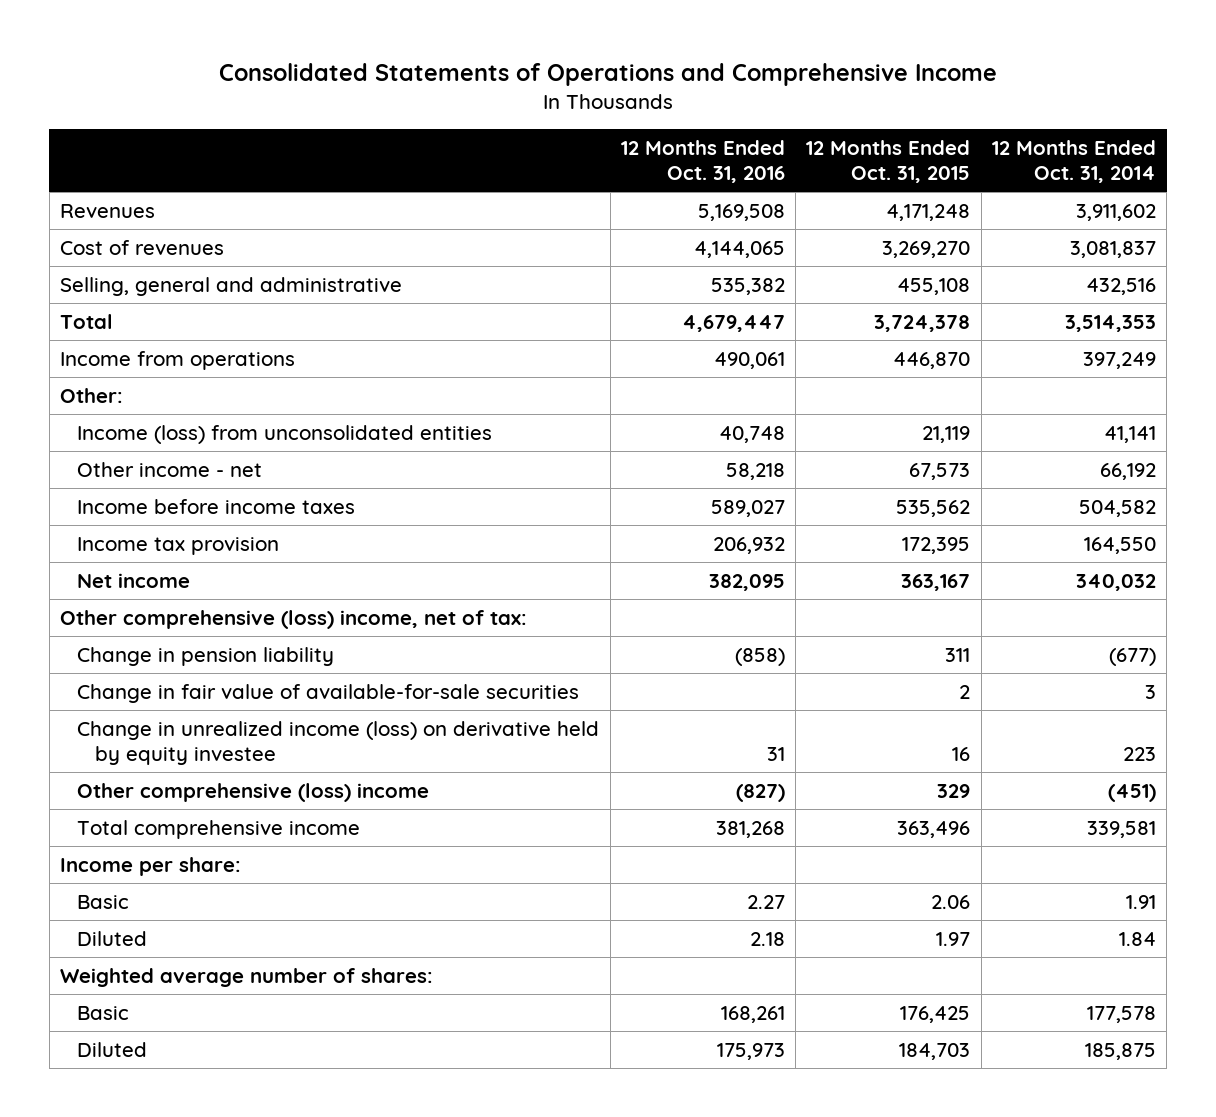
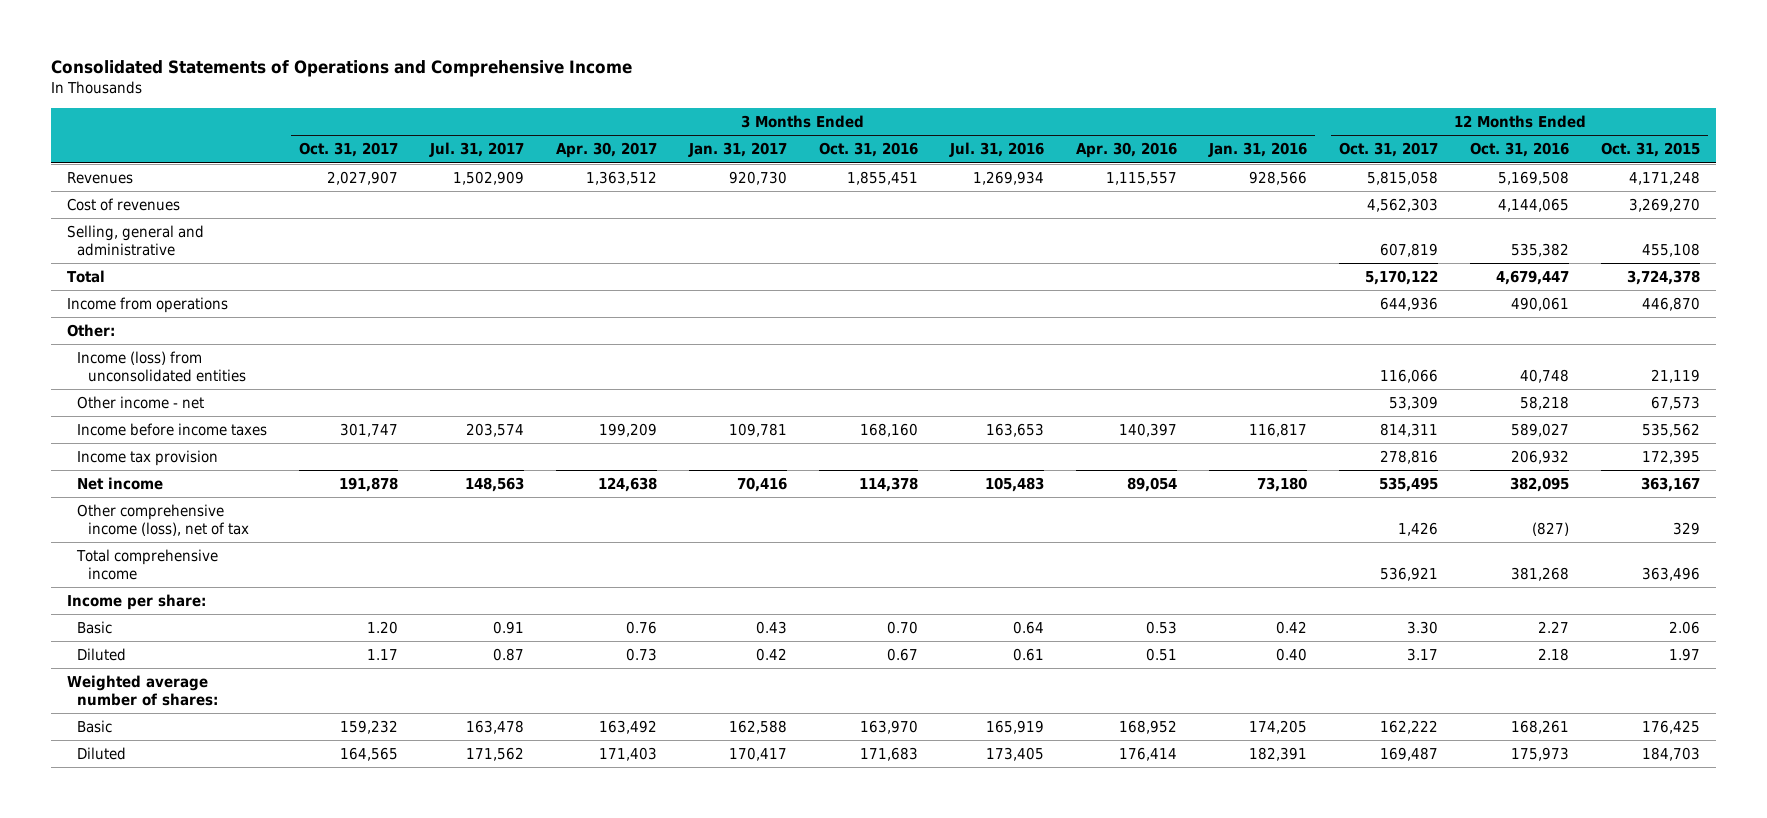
- | 12 Months Ended Oct. 31, 2016 | 12 Months Ended Oct. 31, 2015 | 12 Months Ended Oct. 31, 2014
+ | 3 Months Ended Oct. 31, 2017 | 3 Months Ended Jul. 31, 2017 | 3 Months Ended Apr. 30, 2017 | 3 Months Ended Jan. 31, 2017 | 3 Months Ended Oct. 31, 2016 | 3 Months Ended Jul. 31, 2016 | 3 Months Ended Apr. 30, 2016 | 3 Months Ended Jan. 31, 2016 | 12 Months Ended Oct. 31, 2017 | 12 Months Ended Oct. 31, 2016 | 12 Months Ended Oct. 31, 2015
- Other comprehensive (loss) income, net of tax:
- Change in pension liability | (858) | 311 | (677)
- Change in fair value of available-for-sale securities | | 2 | 3
- Change in unrealized income (loss) on derivative held by equity investee | 31 | 16 | 223
- Other comprehensive (loss) income | (827) | 329 | (451)
+ Other comprehensive income (loss), net of tax | | | | | | | | | 1,426 | (827) | 329

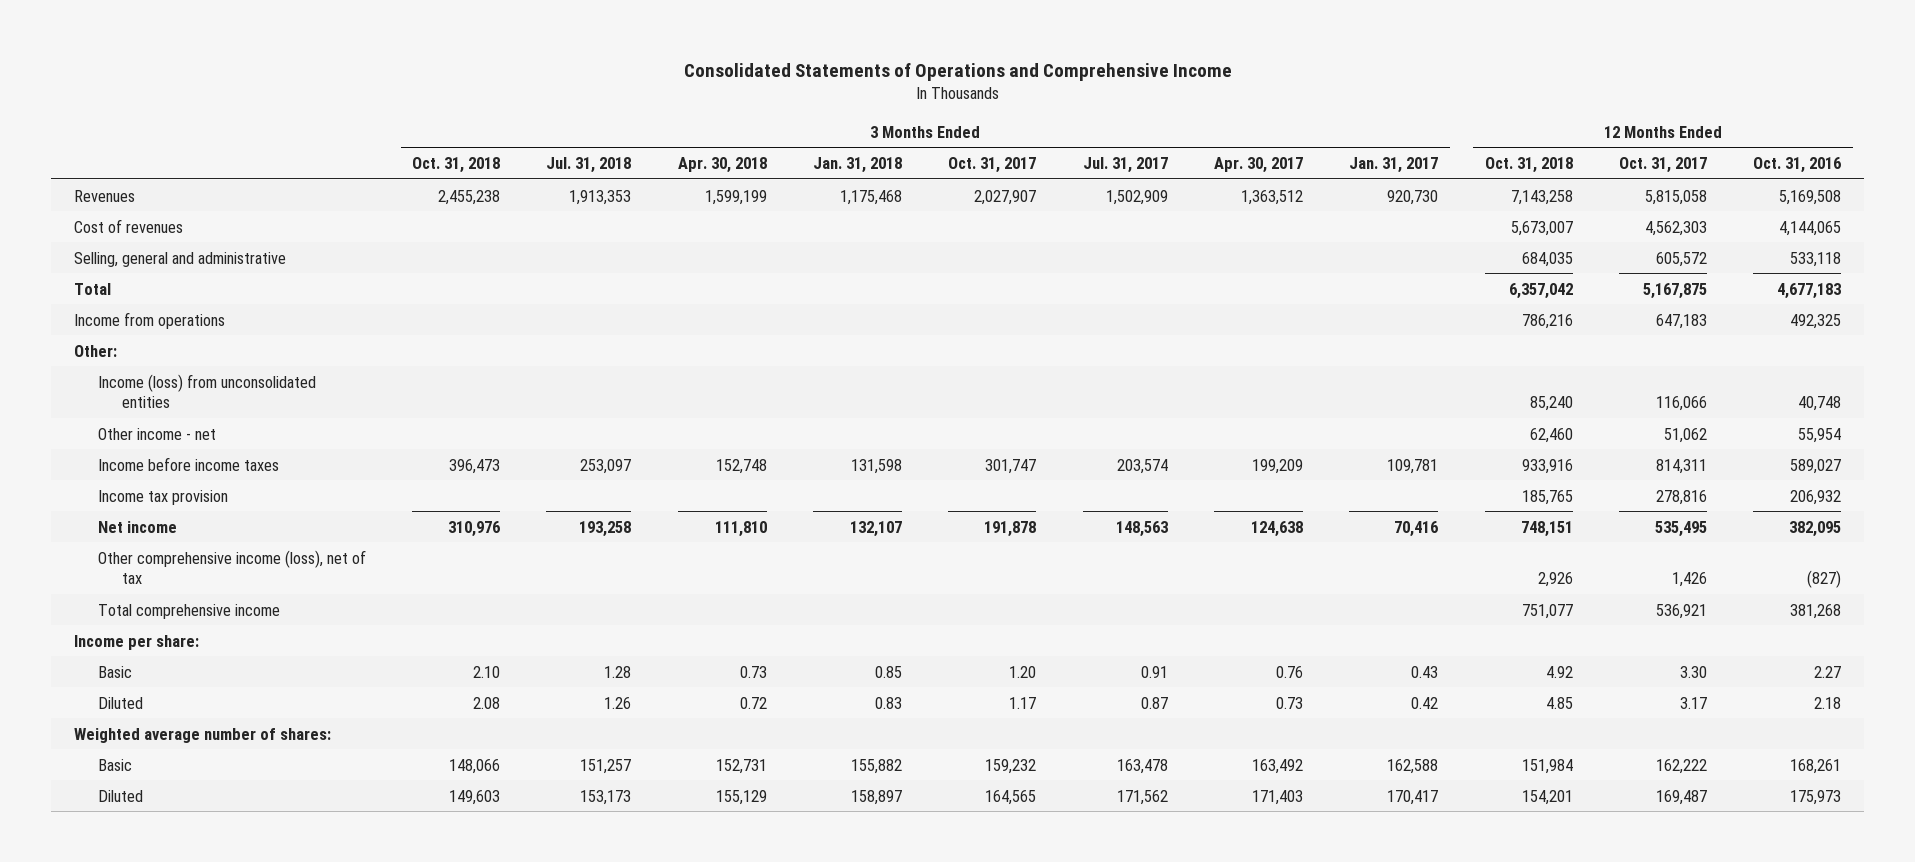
- | 3 Months Ended Oct. 31, 2017 | 3 Months Ended Jul. 31, 2017 | 3 Months Ended Apr. 30, 2017 | 3 Months Ended Jan. 31, 2017 | 3 Months Ended Oct. 31, 2016 | 3 Months Ended Jul. 31, 2016 | 3 Months Ended Apr. 30, 2016 | 3 Months Ended Jan. 31, 2016 | 12 Months Ended Oct. 31, 2017 | 12 Months Ended Oct. 31, 2016 | 12 Months Ended Oct. 31, 2015
+ | 3 Months Ended Oct. 31, 2018 | 3 Months Ended Jul. 31, 2018 | 3 Months Ended Apr. 30, 2018 | 3 Months Ended Jan. 31, 2018 | 3 Months Ended Oct. 31, 2017 | 3 Months Ended Jul. 31, 2017 | 3 Months Ended Apr. 30, 2017 | 3 Months Ended Jan. 31, 2017 | 12 Months Ended Oct. 31, 2018 | 12 Months Ended Oct. 31, 2017 | 12 Months Ended Oct. 31, 2016
- Selling, general and administrative | | | | | | | | | 607,819 | 535,382 | 455,108
- Total | | | | | | | | | 5,170,122 | 4,679,447 | 3,724,378
- Income from operations | | | | | | | | | 644,936 | 490,061 | 446,870
+ Selling, general and administrative | | | | | | | | | 684,035 | 605,572 | 533,118
+ Total | | | | | | | | | 6,357,042 | 5,167,875 | 4,677,183
+ Income from operations | | | | | | | | | 786,216 | 647,183 | 492,325
- Other income - net | | | | | | | | | 53,309 | 58,218 | 67,573
+ Other income - net | | | | | | | | | 62,460 | 51,062 | 55,954

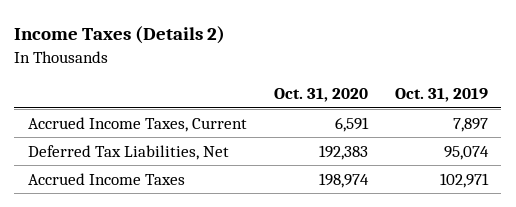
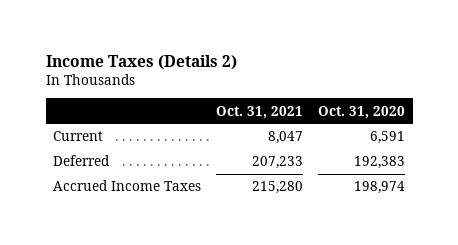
- | Oct. 31, 2020 | Oct. 31, 2019
+ | Oct. 31, 2021 | Oct. 31, 2020
- Accrued Income Taxes, Current | 6,591 | 7,897
- Deferred Tax Liabilities, Net | 192,383 | 95,074
+ Current | 8,047 | 6,591
+ Deferred | 207,233 | 192,383

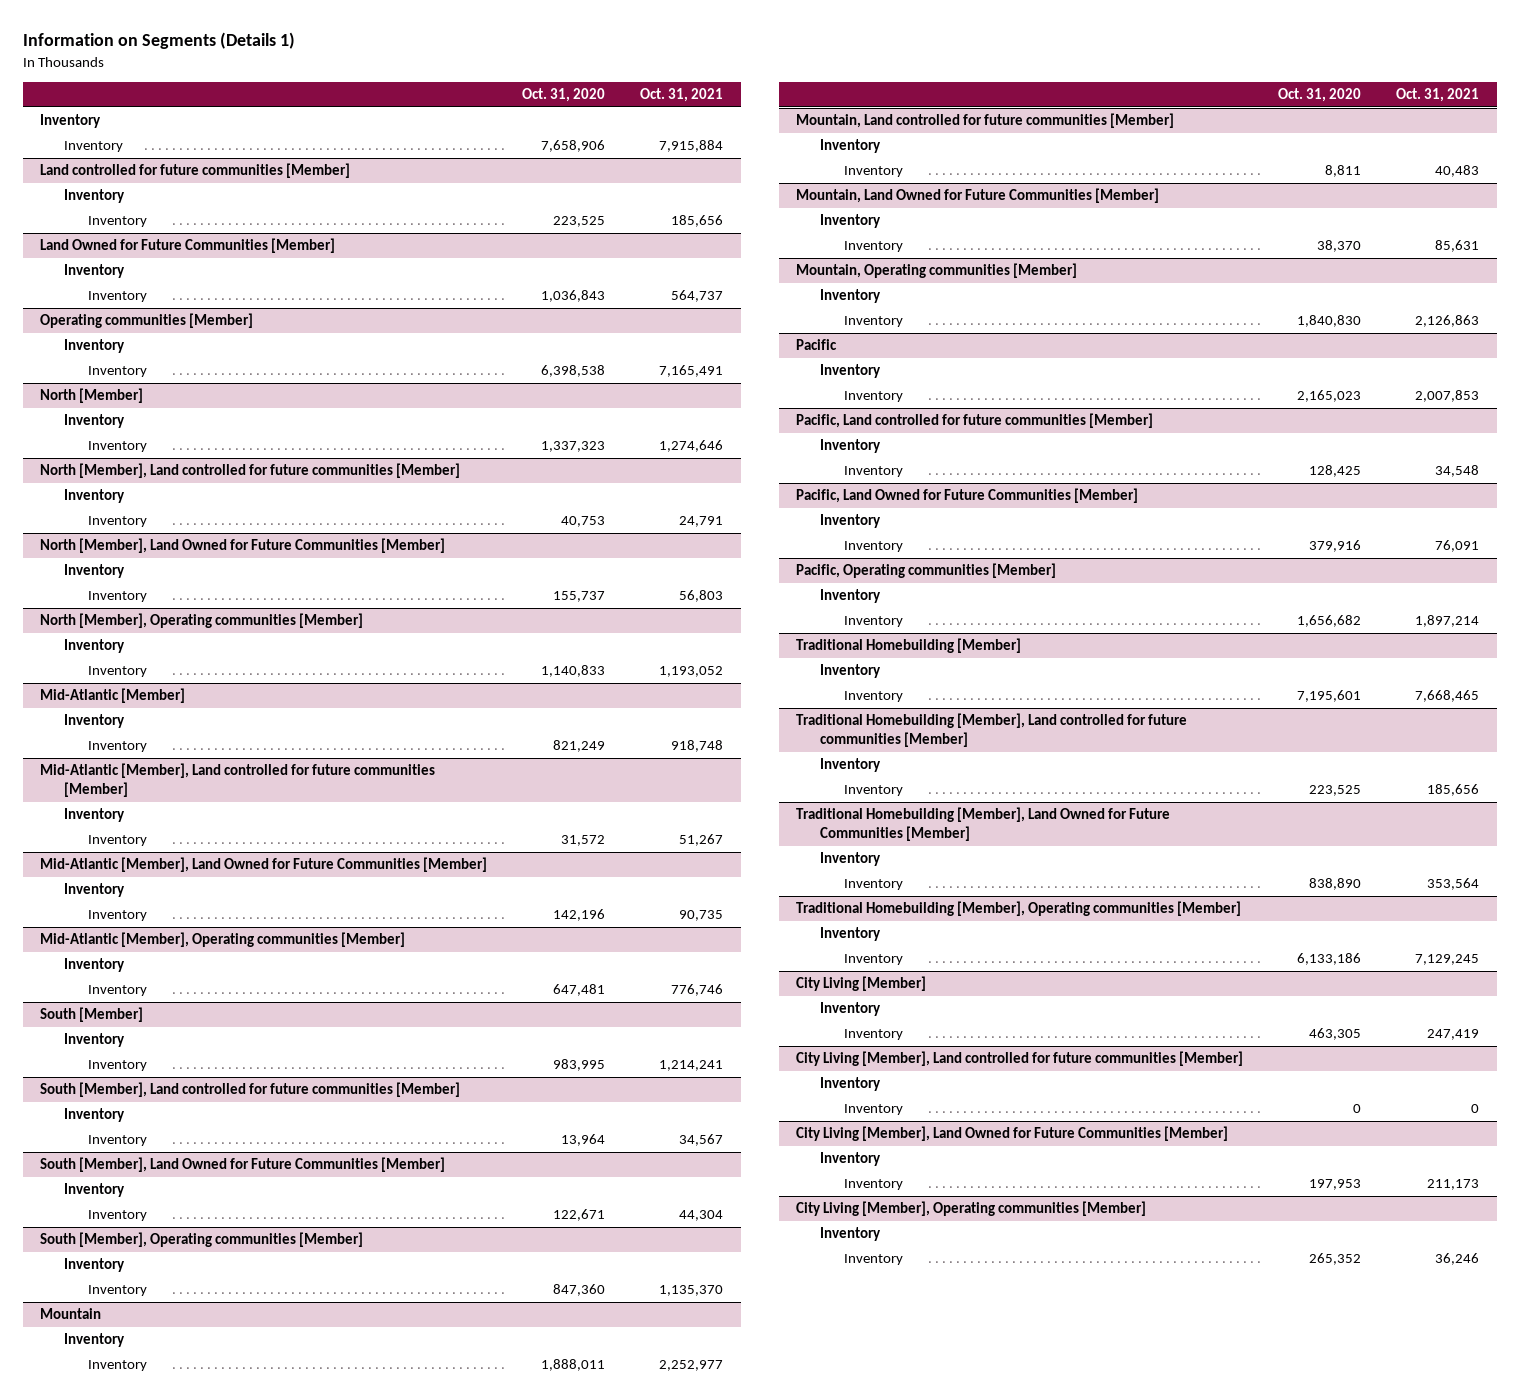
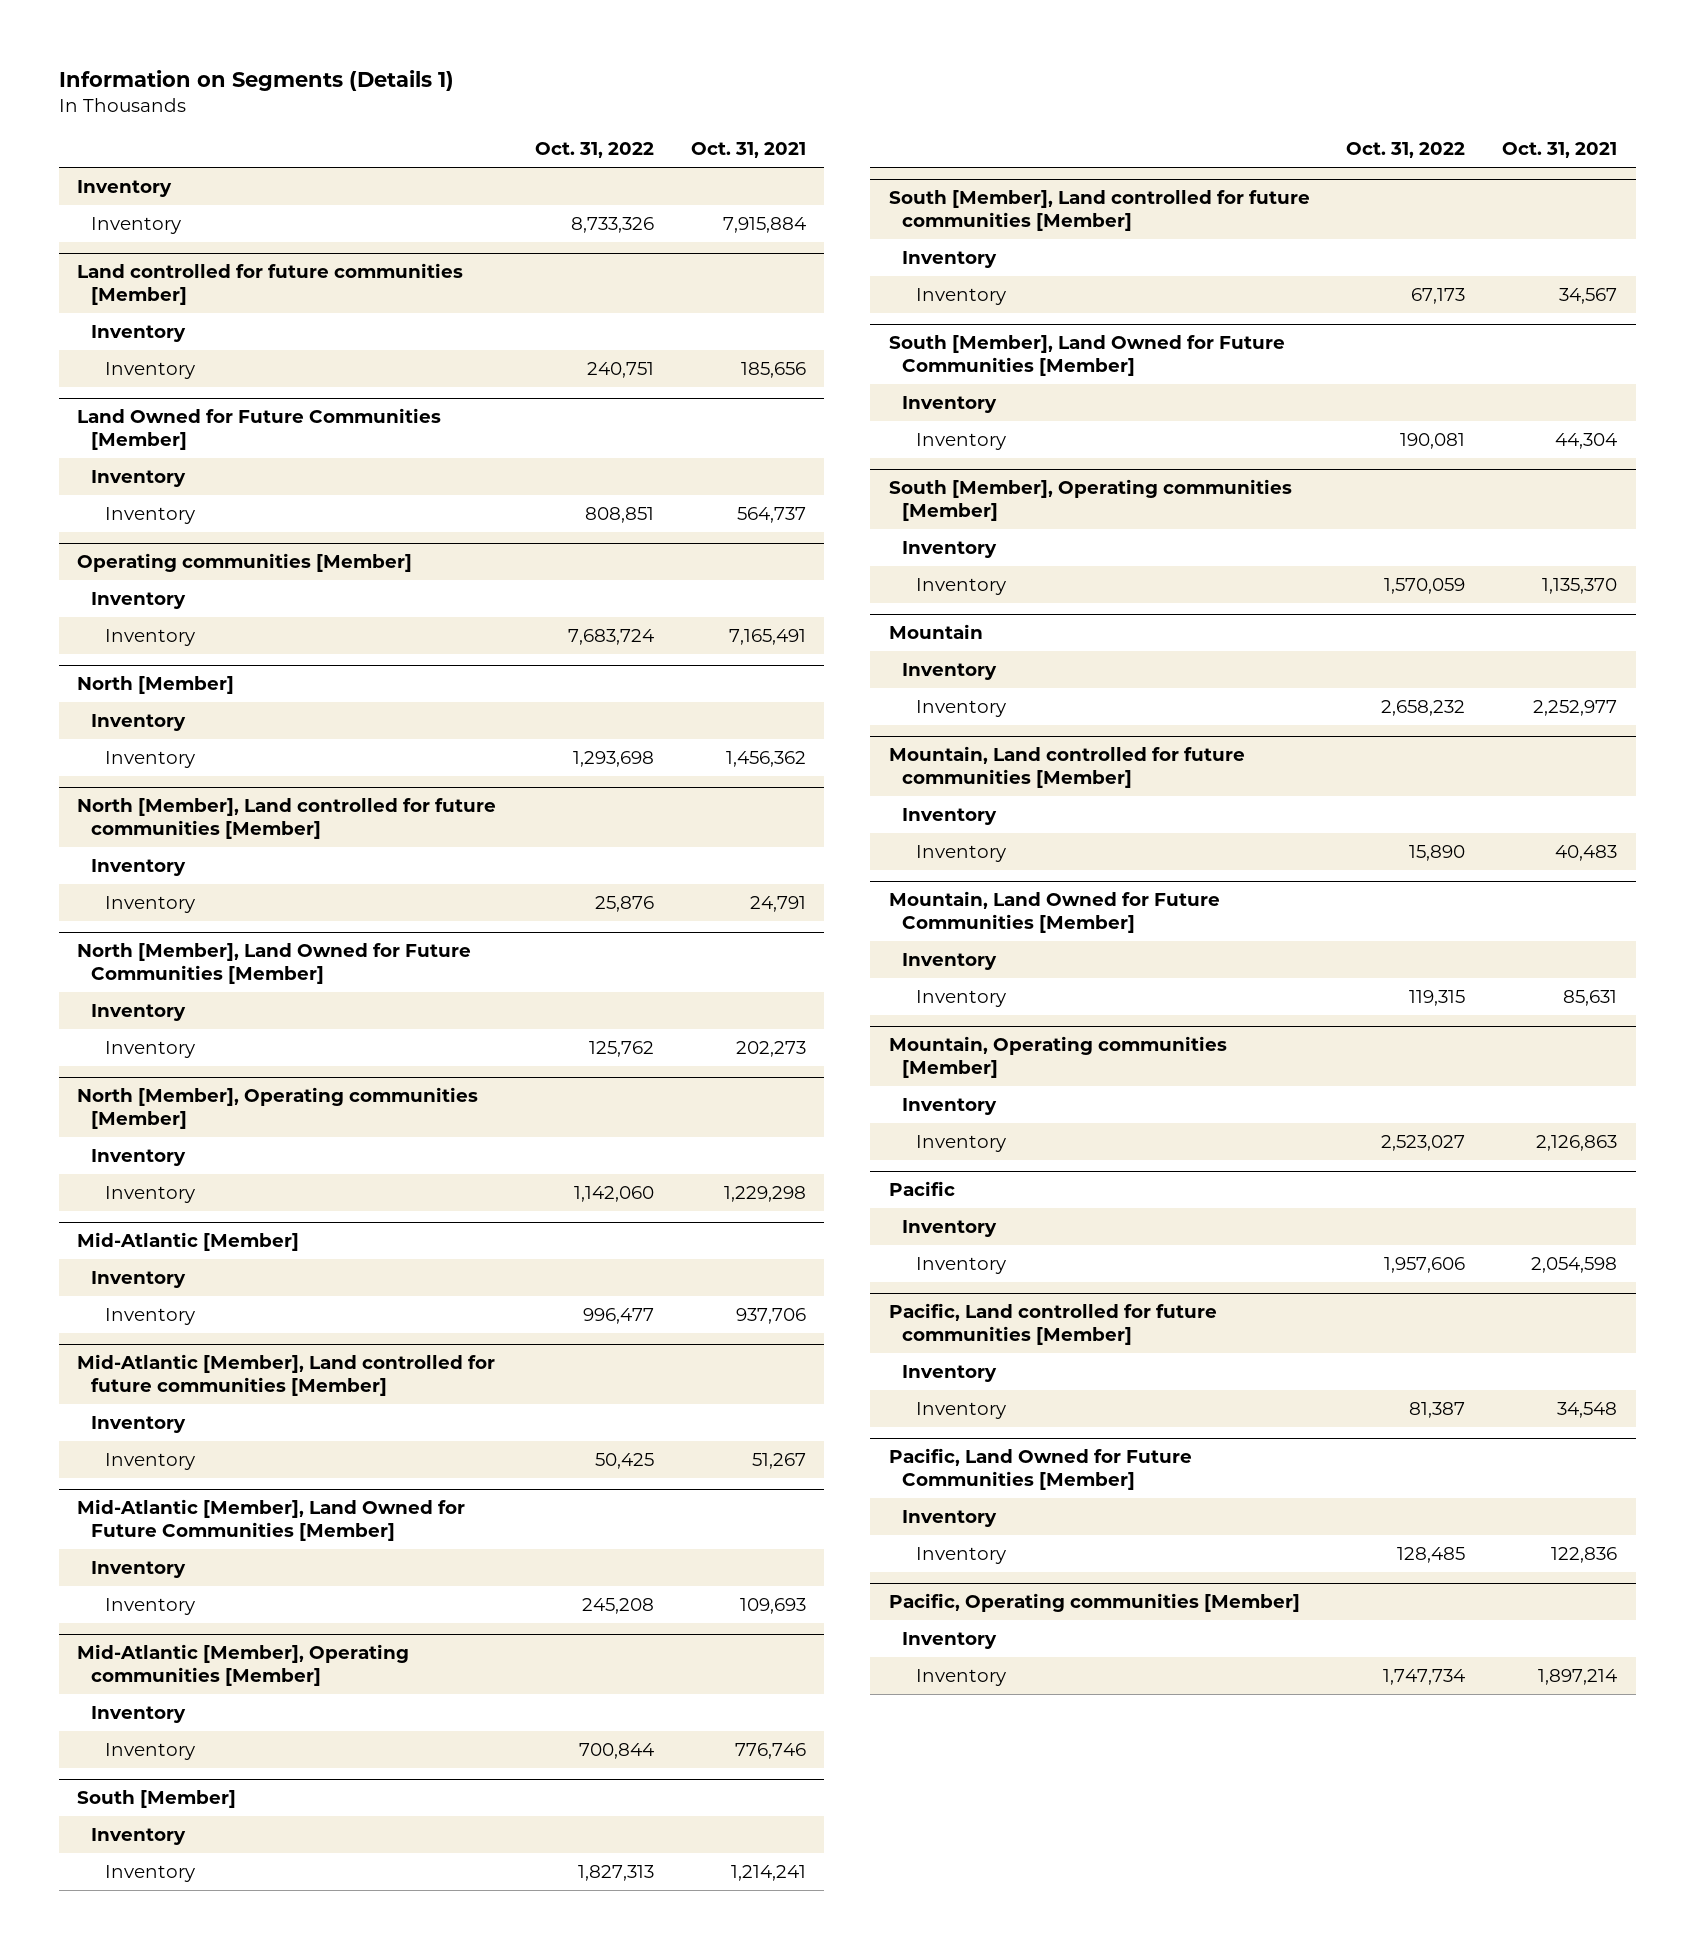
- | Oct. 31, 2020 | Oct. 31, 2021
+ | Oct. 31, 2022 | Oct. 31, 2021
@ North [Member]
- Inventory | 1,337,323 | 1,274,646
+ Inventory | 1,293,698 | 1,456,362
@ North [Member], Land Owned for Future Communities [Member]
- Inventory | 155,737 | 56,803
+ Inventory | 125,762 | 202,273
@ North [Member], Operating communities [Member]
- Inventory | 1,140,833 | 1,193,052
+ Inventory | 1,142,060 | 1,229,298
@ Mid-Atlantic [Member]
- Inventory | 821,249 | 918,748
+ Inventory | 996,477 | 937,706
@ Mid-Atlantic [Member], Land Owned for Future Communities [Member]
- Inventory | 142,196 | 90,735
+ Inventory | 245,208 | 109,693
@ Pacific
- Inventory | 2,165,023 | 2,007,853
+ Inventory | 1,957,606 | 2,054,598
@ Pacific, Land Owned for Future Communities [Member]
- Inventory | 379,916 | 76,091
+ Inventory | 128,485 | 122,836
- Traditional Homebuilding [Member]
- Inventory
- Inventory | 7,195,601 | 7,668,465
- Traditional Homebuilding [Member], Land controlled for future communities [Member]
- Inventory
- Inventory | 223,525 | 185,656
- Traditional Homebuilding [Member], Land Owned for Future Communities [Member]
- Inventory
- Inventory | 838,890 | 353,564
- Traditional Homebuilding [Member], Operating communities [Member]
- Inventory
- Inventory | 6,133,186 | 7,129,245
- City Living [Member]
- Inventory
- Inventory | 463,305 | 247,419
- City Living [Member], Land controlled for future communities [Member]
- Inventory
- Inventory | 0 | 0
- City Living [Member], Land Owned for Future Communities [Member]
- Inventory
- Inventory | 197,953 | 211,173
- City Living [Member], Operating communities [Member]
- Inventory
- Inventory | 265,352 | 36,246

